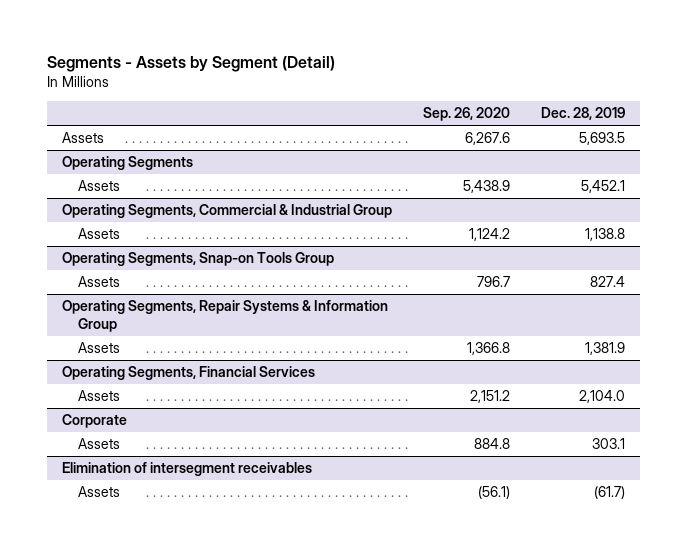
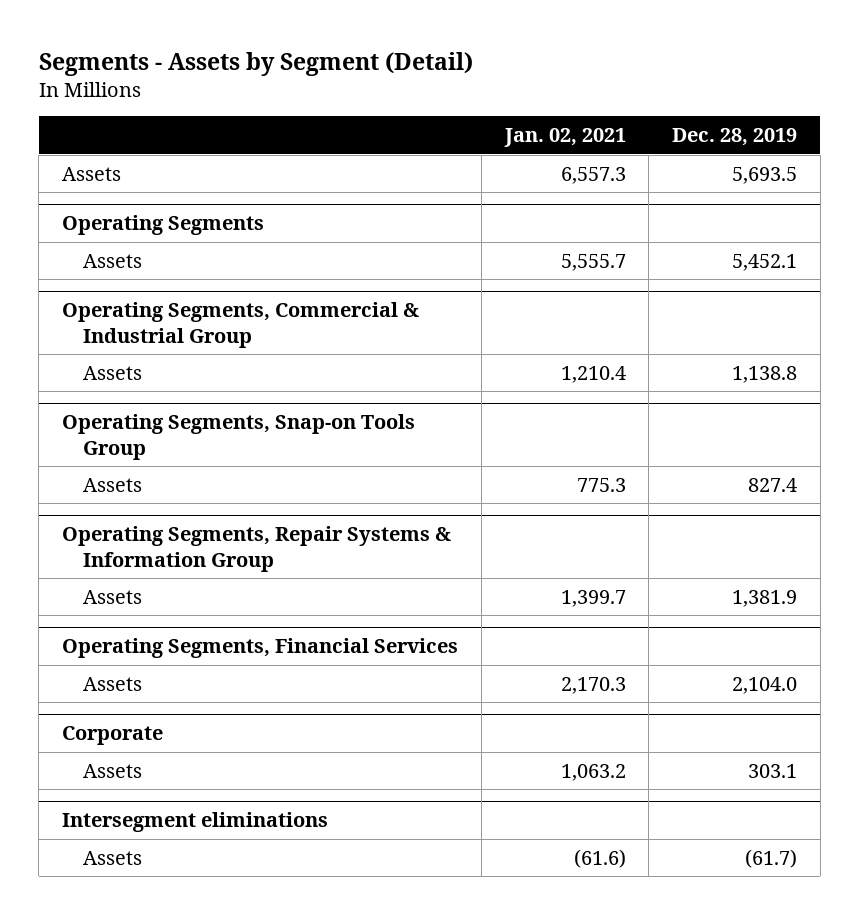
- | Sep. 26, 2020 | Dec. 28, 2019
+ | Jan. 02, 2021 | Dec. 28, 2019
- Elimination of intersegment receivables
+ Intersegment eliminations

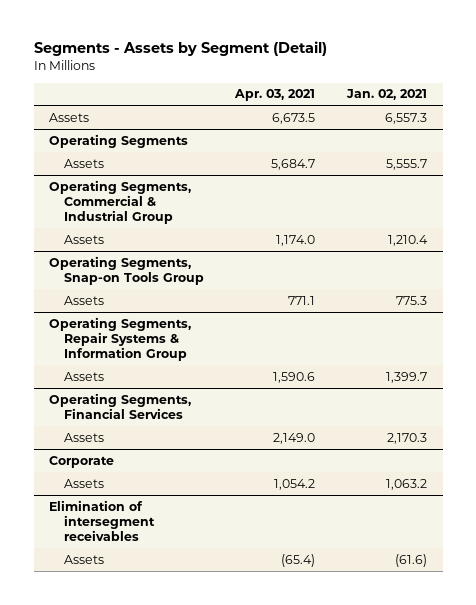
- | Jan. 02, 2021 | Dec. 28, 2019
+ | Apr. 03, 2021 | Jan. 02, 2021
- Intersegment eliminations
+ Elimination of intersegment receivables

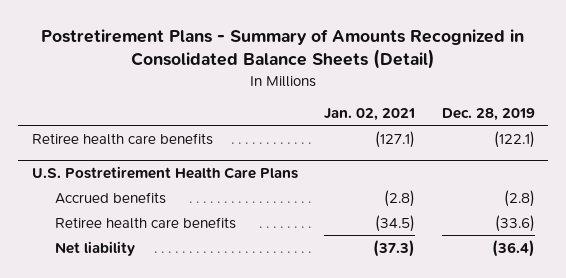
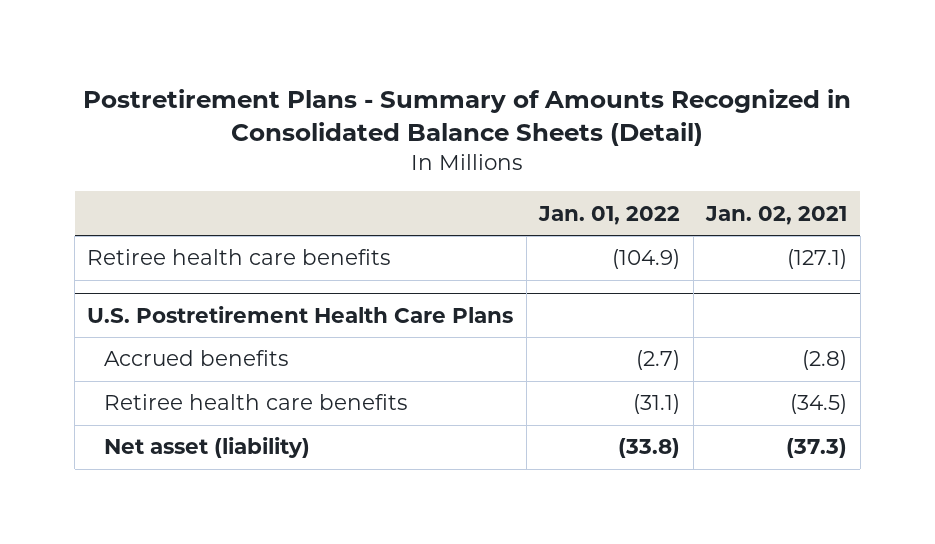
- | Jan. 02, 2021 | Dec. 28, 2019
+ | Jan. 01, 2022 | Jan. 02, 2021
@ U.S. Postretirement Health Care Plans
- Net liability | (37.3) | (36.4)
+ Net asset (liability) | (33.8) | (37.3)

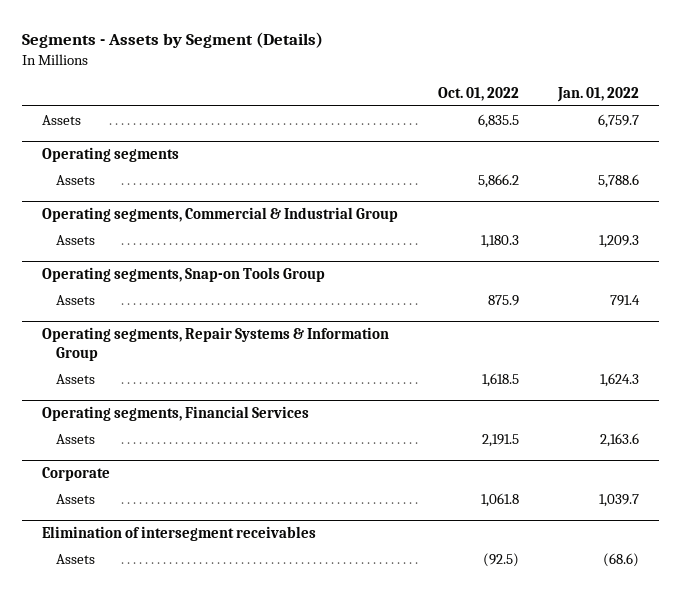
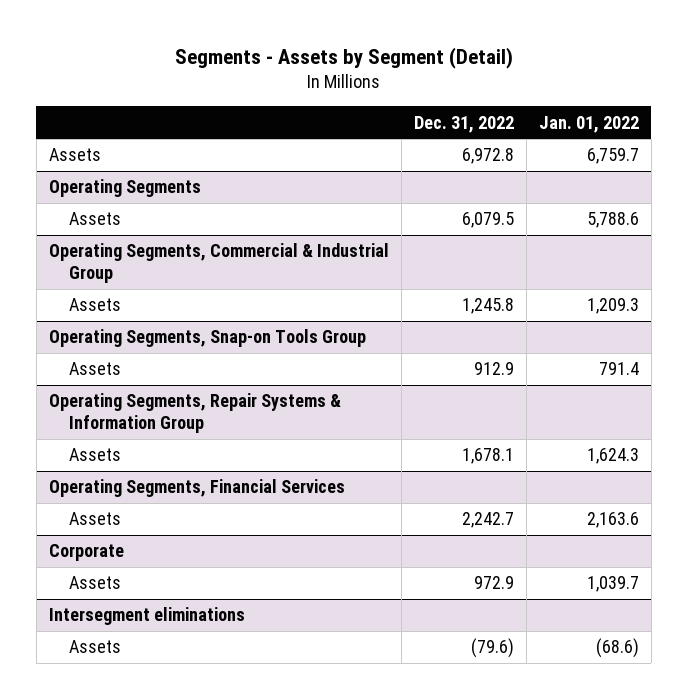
- Segments - Assets by Segment (Details)
+ Segments - Assets by Segment (Detail)
- | Oct. 01, 2022 | Jan. 01, 2022
+ | Dec. 31, 2022 | Jan. 01, 2022
- Operating segments
+ Operating Segments
- Operating segments, Commercial & Industrial Group
+ Operating Segments, Commercial & Industrial Group
- Operating segments, Snap-on Tools Group
+ Operating Segments, Snap-on Tools Group
- Operating segments, Repair Systems & Information Group
+ Operating Segments, Repair Systems & Information Group
- Operating segments, Financial Services
+ Operating Segments, Financial Services
- Elimination of intersegment receivables
+ Intersegment eliminations

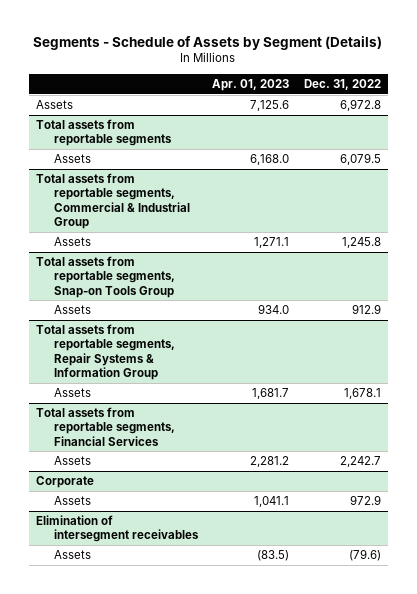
- Segments - Assets by Segment (Detail)
+ Segments - Schedule of Assets by Segment (Details)
- | Dec. 31, 2022 | Jan. 01, 2022
+ | Apr. 01, 2023 | Dec. 31, 2022
- Operating Segments
+ Total assets from reportable segments
- Operating Segments, Commercial & Industrial Group
+ Total assets from reportable segments, Commercial & Industrial Group
- Operating Segments, Snap-on Tools Group
+ Total assets from reportable segments, Snap-on Tools Group
- Operating Segments, Repair Systems & Information Group
+ Total assets from reportable segments, Repair Systems & Information Group
- Operating Segments, Financial Services
+ Total assets from reportable segments, Financial Services
- Intersegment eliminations
+ Elimination of intersegment receivables

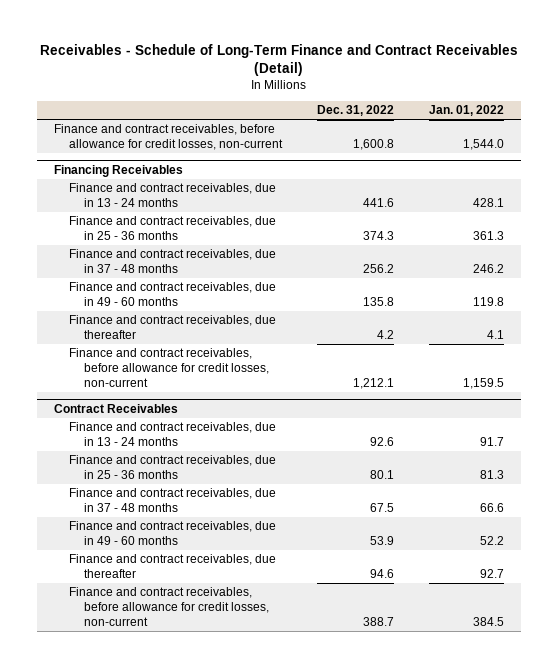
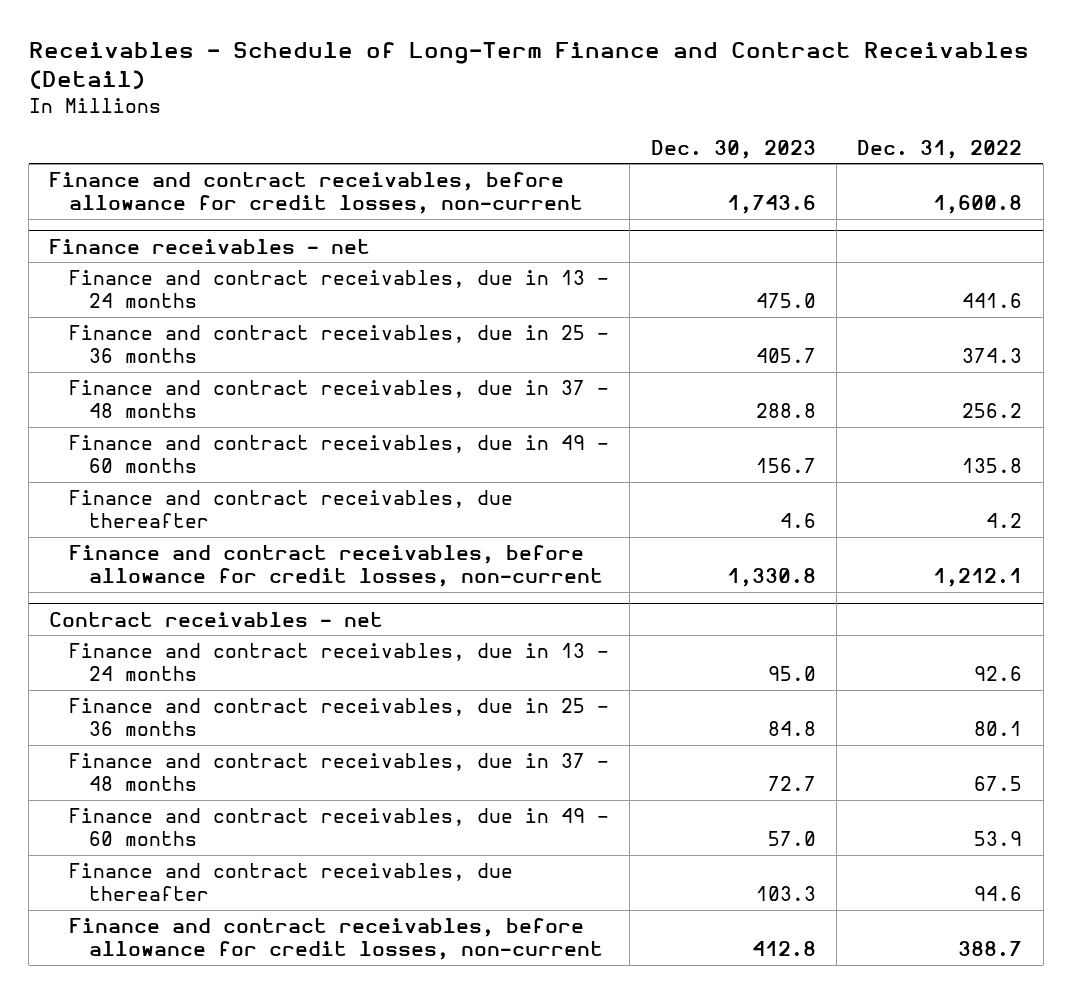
- | Dec. 31, 2022 | Jan. 01, 2022
+ | Dec. 30, 2023 | Dec. 31, 2022
- Financing Receivables
+ Finance receivables - net
- Contract Receivables
+ Contract receivables - net

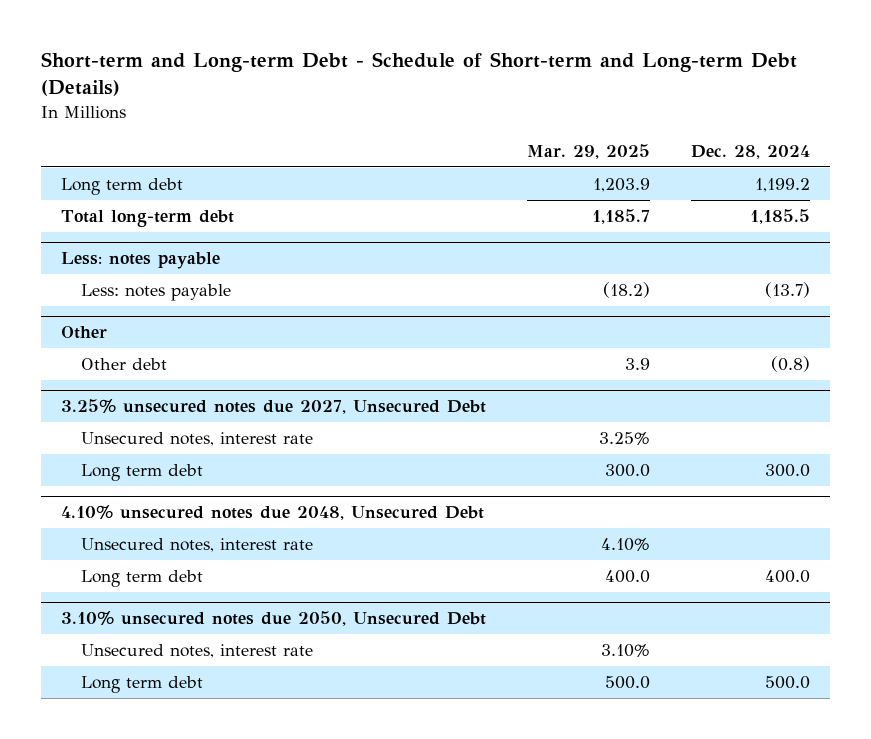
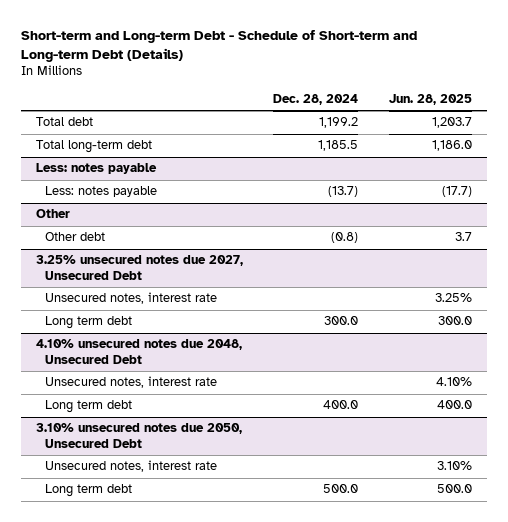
- | Mar. 29, 2025 | Dec. 28, 2024
+ | Dec. 28, 2024 | Jun. 28, 2025
- Long term debt | 1,203.9 | 1,199.2
+ Total debt | 1,199.2 | 1,203.7

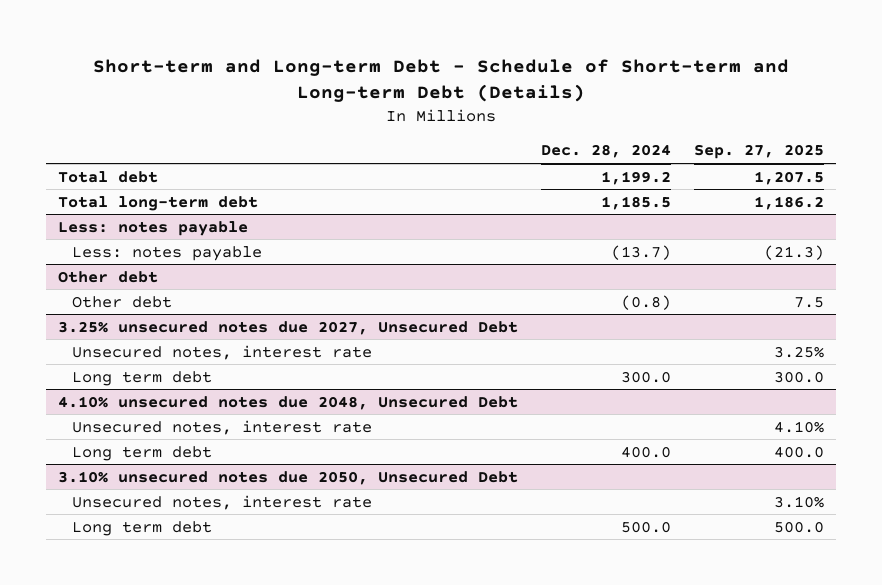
- | Dec. 28, 2024 | Jun. 28, 2025
+ | Dec. 28, 2024 | Sep. 27, 2025
- Other
+ Other debt

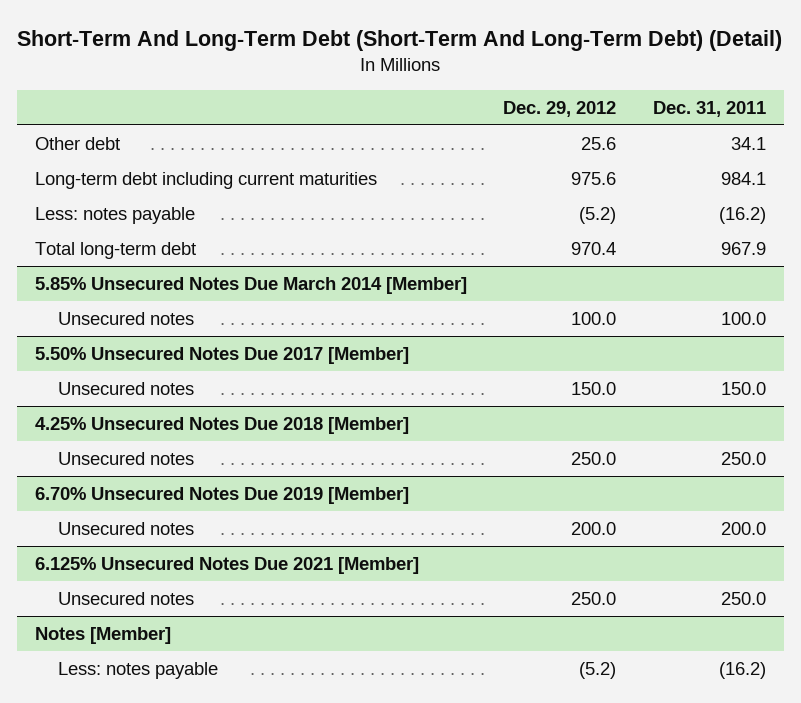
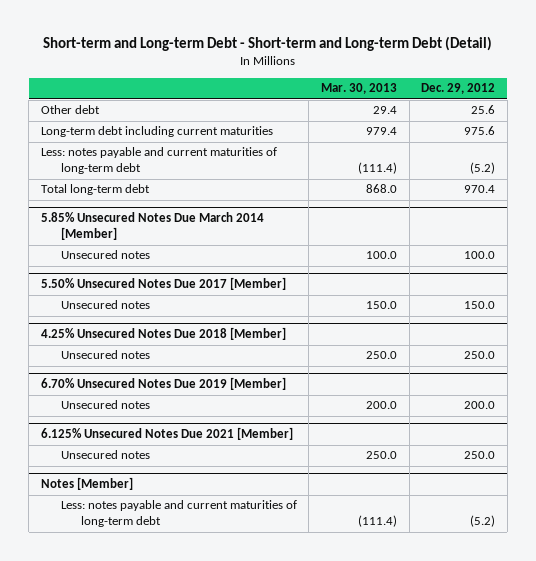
- Short-Term And Long-Term Debt (Short-Term And Long-Term Debt) (Detail)
+ Short-term and Long-term Debt - Short-term and Long-term Debt (Detail)
- | Dec. 29, 2012 | Dec. 31, 2011
+ | Mar. 30, 2013 | Dec. 29, 2012
- Less: notes payable | (5.2) | (16.2)
+ Less: notes payable and current maturities of long-term debt | (111.4) | (5.2)
@ Notes [Member]
- Less: notes payable | (5.2) | (16.2)
+ Less: notes payable and current maturities of long-term debt | (111.4) | (5.2)

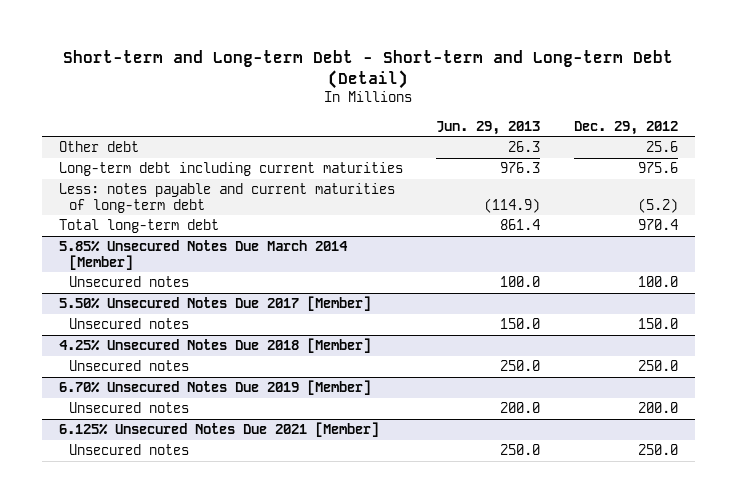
- | Mar. 30, 2013 | Dec. 29, 2012
+ | Jun. 29, 2013 | Dec. 29, 2012
- Notes [Member]
- Less: notes payable and current maturities of long-term debt | (111.4) | (5.2)

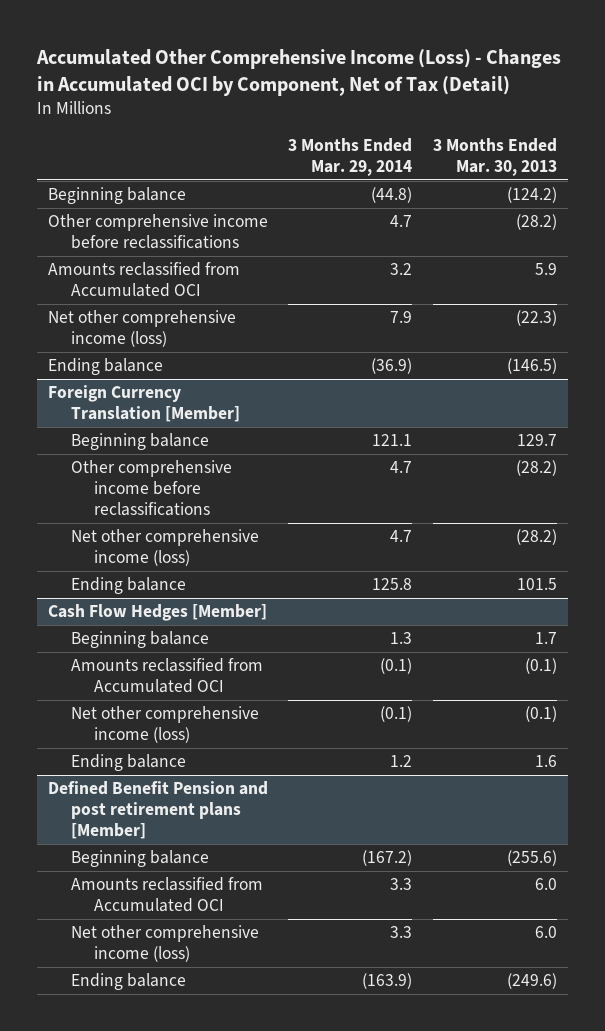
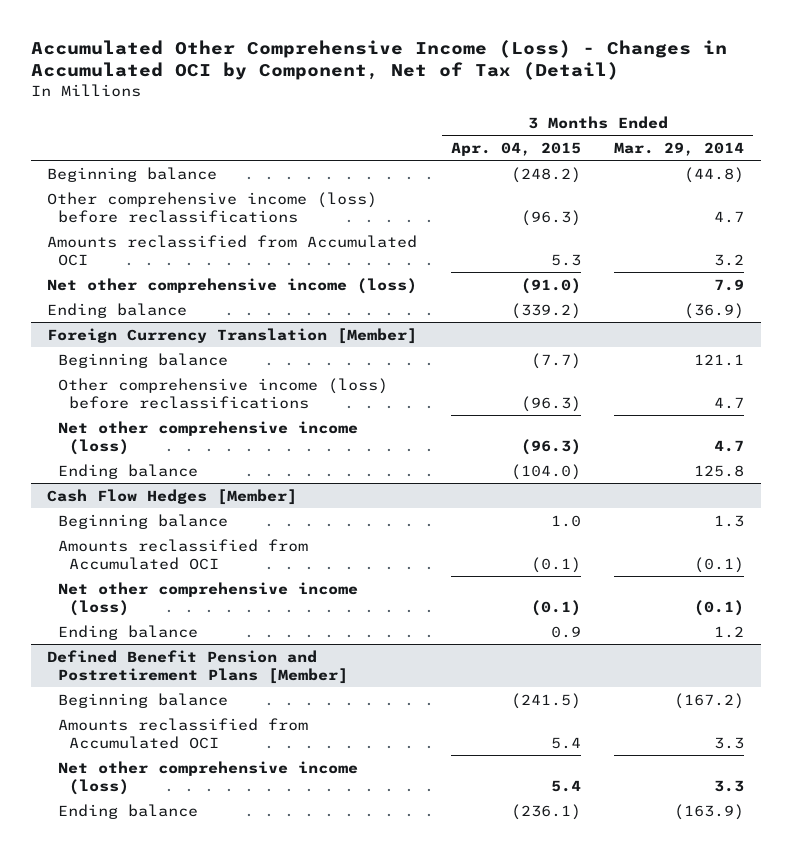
- | 3 Months Ended Mar. 29, 2014 | 3 Months Ended Mar. 30, 2013
+ | 3 Months Ended Apr. 04, 2015 | 3 Months Ended Mar. 29, 2014
- Other comprehensive income before reclassifications | 4.7 | (28.2)
+ Other comprehensive income (loss) before reclassifications | (96.3) | 4.7
@ Foreign Currency Translation [Member]
- Other comprehensive income before reclassifications | 4.7 | (28.2)
+ Other comprehensive income (loss) before reclassifications | (96.3) | 4.7
- Defined Benefit Pension and post retirement plans [Member]
+ Defined Benefit Pension and Postretirement Plans [Member]

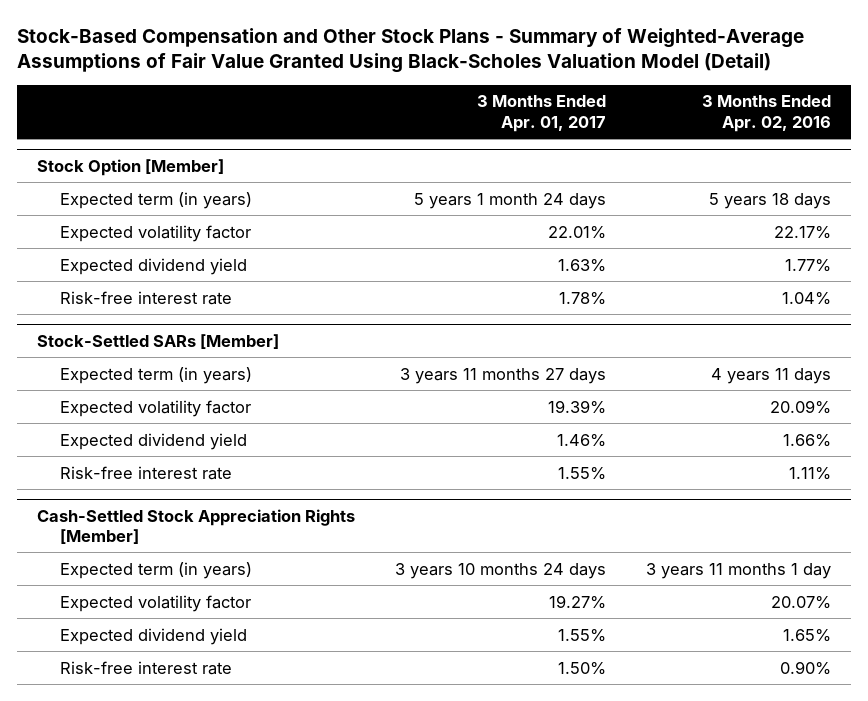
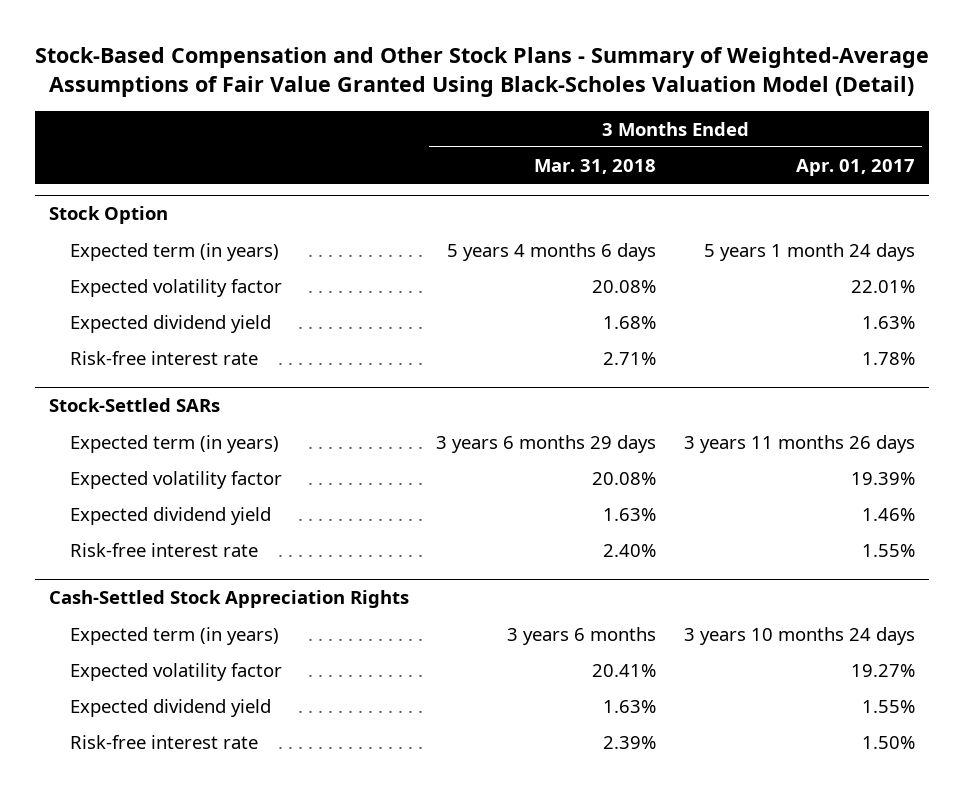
- | 3 Months Ended Apr. 01, 2017 | 3 Months Ended Apr. 02, 2016
+ | 3 Months Ended Mar. 31, 2018 | 3 Months Ended Apr. 01, 2017
- Stock Option [Member]
+ Stock Option
- Stock-Settled SARs [Member]
- Expected term (in years) | 3 years 11 months 27 days | 4 years 11 days
+ Stock-Settled SARs
+ Expected term (in years) | 3 years 6 months 29 days | 3 years 11 months 26 days
- Cash-Settled Stock Appreciation Rights [Member]
+ Cash-Settled Stock Appreciation Rights

